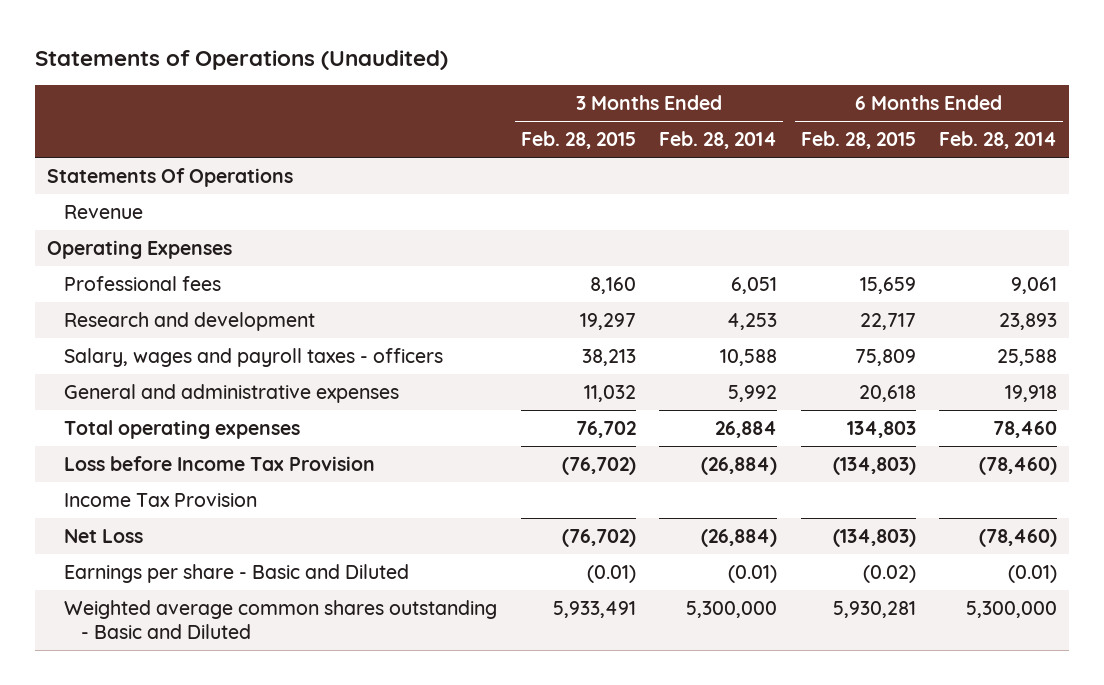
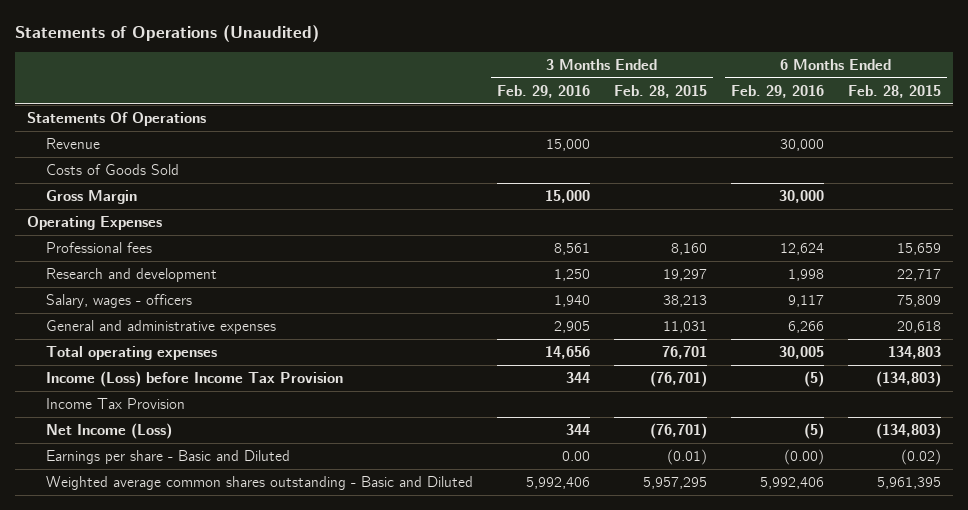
- | 3 Months Ended Feb. 28, 2015 | 3 Months Ended Feb. 28, 2014 | 6 Months Ended Feb. 28, 2015 | 6 Months Ended Feb. 28, 2014
+ | 3 Months Ended Feb. 29, 2016 | 3 Months Ended Feb. 28, 2015 | 6 Months Ended Feb. 29, 2016 | 6 Months Ended Feb. 28, 2015
+ Costs of Goods Sold
+ Gross Margin | 15,000 | | 30,000 |
- Salary, wages and payroll taxes - officers | 38,213 | 10,588 | 75,809 | 25,588
- General and administrative expenses | 11,032 | 5,992 | 20,618 | 19,918
- Total operating expenses | 76,702 | 26,884 | 134,803 | 78,460
- Loss before Income Tax Provision | (76,702) | (26,884) | (134,803) | (78,460)
+ Salary, wages - officers | 1,940 | 38,213 | 9,117 | 75,809
+ General and administrative expenses | 2,905 | 11,031 | 6,266 | 20,618
+ Total operating expenses | 14,656 | 76,701 | 30,005 | 134,803
+ Income (Loss) before Income Tax Provision | 344 | (76,701) | (5) | (134,803)
- Net Loss | (76,702) | (26,884) | (134,803) | (78,460)
+ Net Income (Loss) | 344 | (76,701) | (5) | (134,803)
- Weighted average common shares outstanding - Basic and Diluted | 5,933,491 | 5,300,000 | 5,930,281 | 5,300,000
+ Weighted average common shares outstanding - Basic and Diluted | 5,992,406 | 5,957,295 | 5,992,406 | 5,961,395

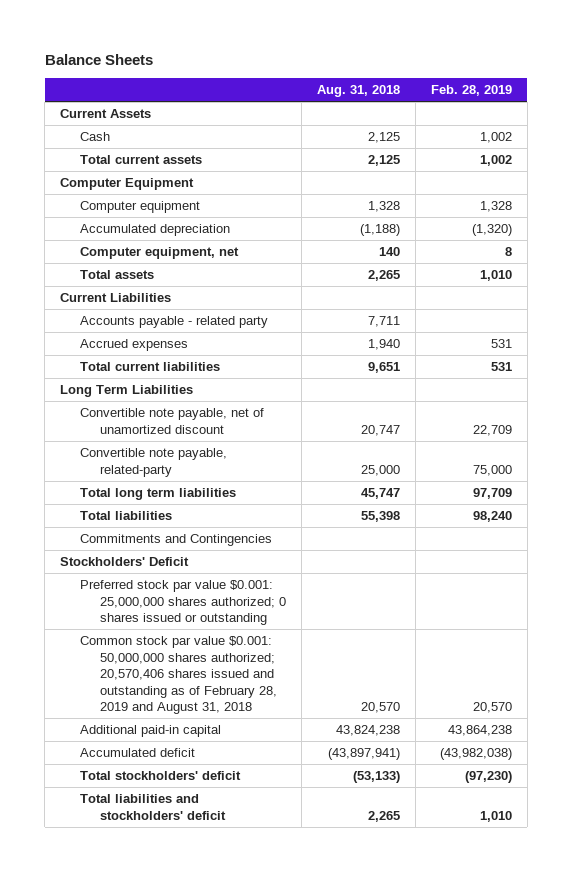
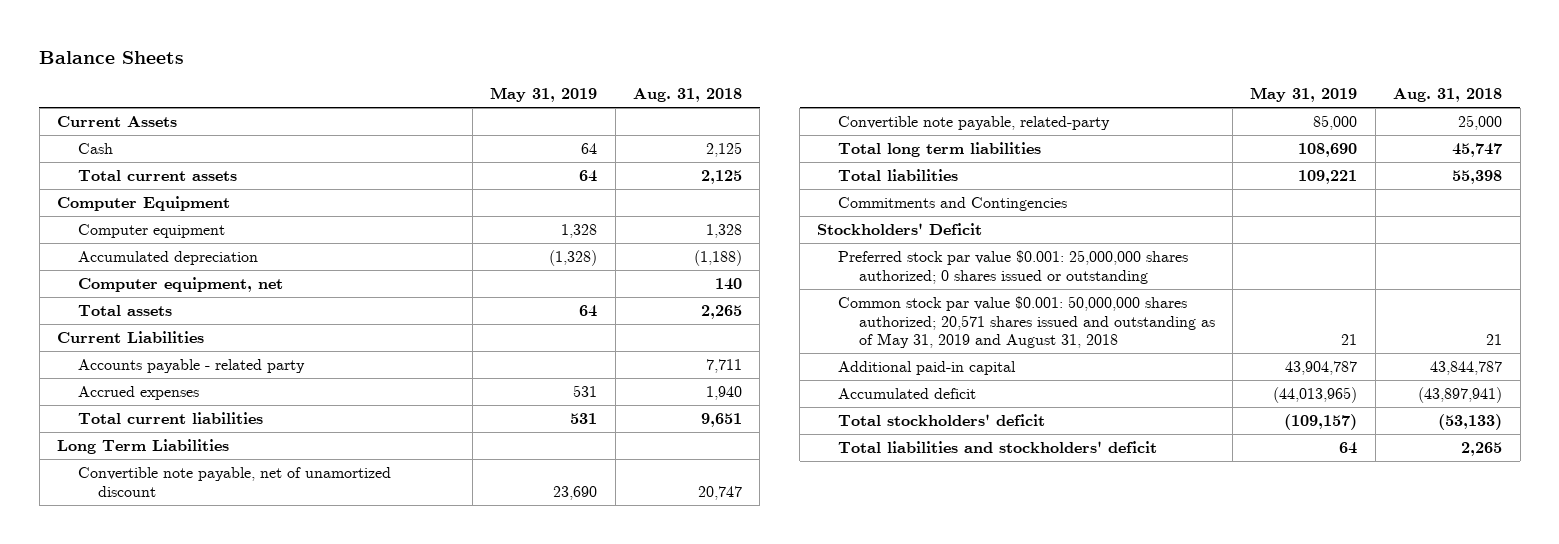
- | Aug. 31, 2018 | Feb. 28, 2019
+ | May 31, 2019 | Aug. 31, 2018
- Common stock par value $0.001: 50,000,000 shares authorized; 20,570,406 shares issued and outstanding as of February 28, 2019 and August 31, 2018 | 20,570 | 20,570
- Additional paid-in capital | 43,824,238 | 43,864,238
+ Common stock par value $0.001: 50,000,000 shares authorized; 20,571 shares issued and outstanding as of May 31, 2019 and August 31, 2018 | 21 | 21
+ Additional paid-in capital | 43,904,787 | 43,844,787

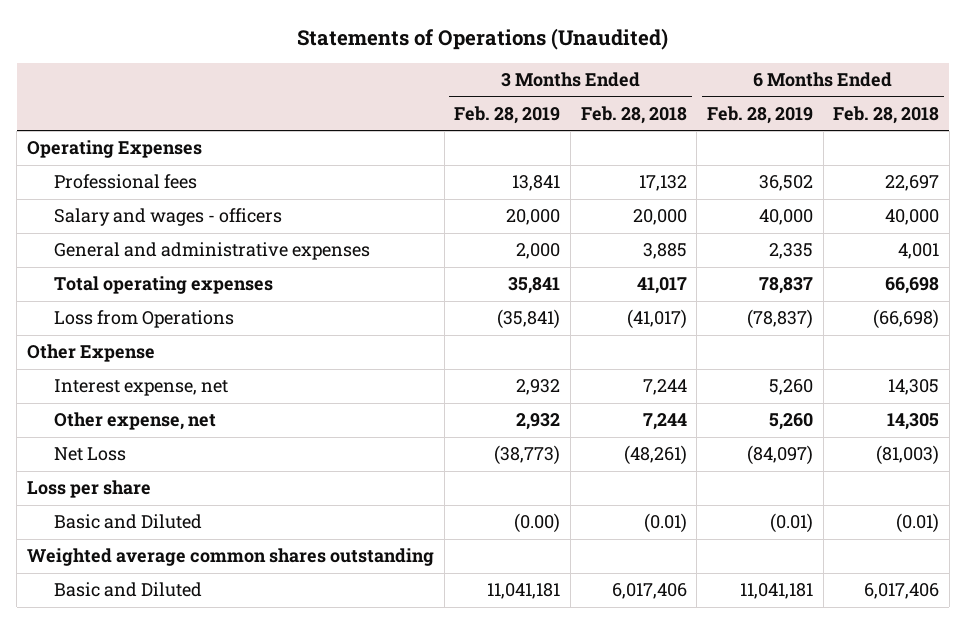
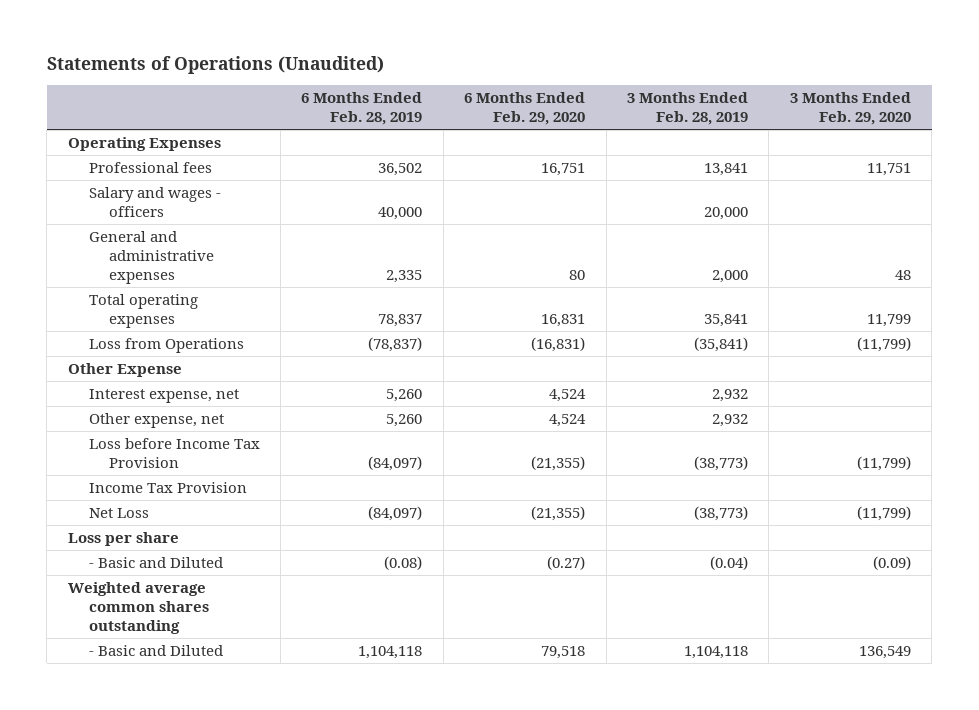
- | 3 Months Ended Feb. 28, 2019 | 3 Months Ended Feb. 28, 2018 | 6 Months Ended Feb. 28, 2019 | 6 Months Ended Feb. 28, 2018
+ | 6 Months Ended Feb. 28, 2019 | 6 Months Ended Feb. 29, 2020 | 3 Months Ended Feb. 28, 2019 | 3 Months Ended Feb. 29, 2020
+ Loss before Income Tax Provision | (84,097) | (21,355) | (38,773) | (11,799)
+ Income Tax Provision
- Basic and Diluted | (0.00) | (0.01) | (0.01) | (0.01)
+ - Basic and Diluted | (0.08) | (0.27) | (0.04) | (0.09)
- Basic and Diluted | 11,041,181 | 6,017,406 | 11,041,181 | 6,017,406
+ - Basic and Diluted | 1,104,118 | 79,518 | 1,104,118 | 136,549

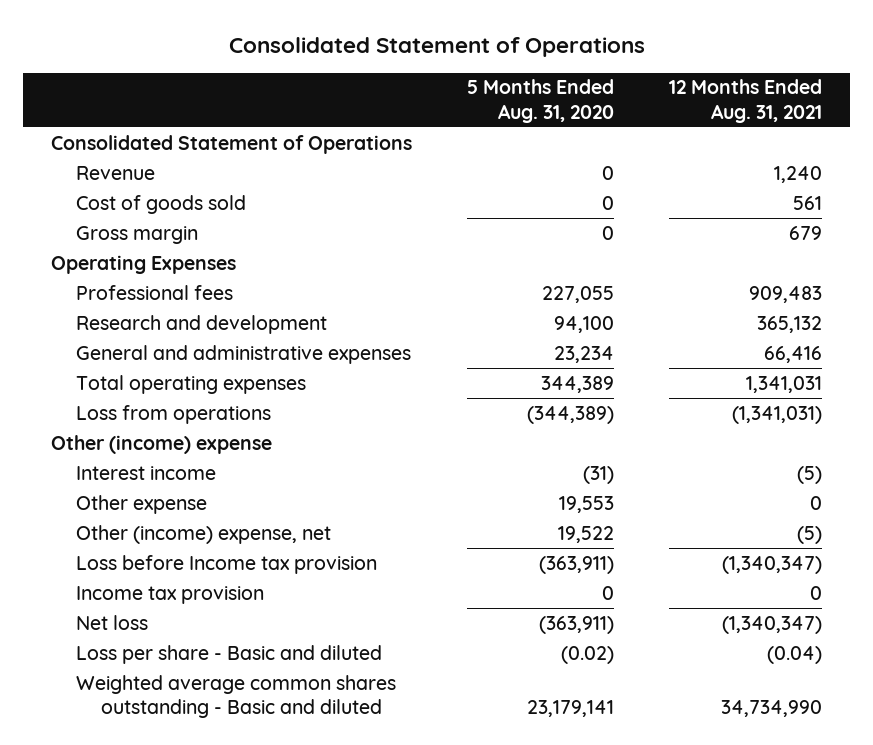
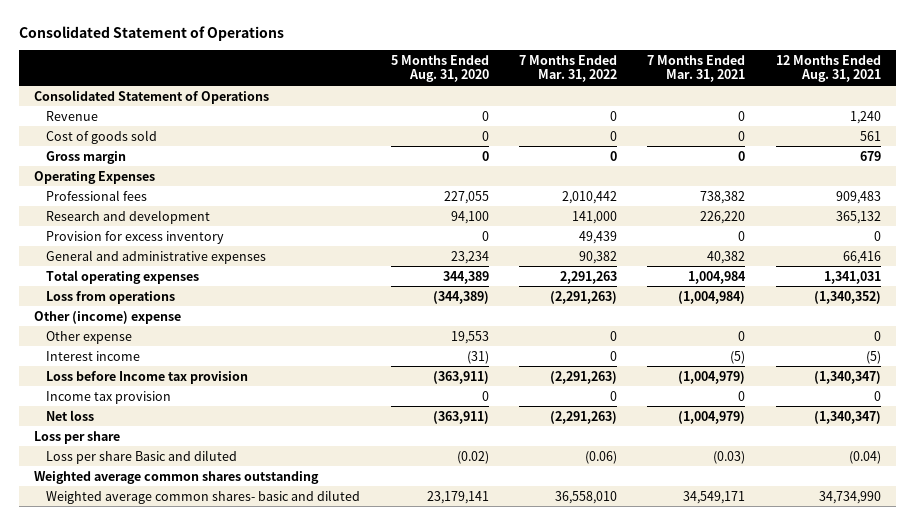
- | 5 Months Ended Aug. 31, 2020 | 12 Months Ended Aug. 31, 2021
+ | 5 Months Ended Aug. 31, 2020 | 7 Months Ended Mar. 31, 2022 | 7 Months Ended Mar. 31, 2021 | 12 Months Ended Aug. 31, 2021
+ Provision for excess inventory | 0 | 49,439 | 0 | 0
- Loss from operations | (344,389) | (1,341,031)
+ Loss from operations | (344,389) | (2,291,263) | (1,004,984) | (1,340,352)
- Other (income) expense, net | 19,522 | (5)
moved down: Interest income | (31) | 0 | (5) | (5)
- Loss per share - Basic and diluted | (0.02) | (0.04)
- Weighted average common shares outstanding - Basic and diluted | 23,179,141 | 34,734,990
+ Loss per share
+ Loss per share Basic and diluted | (0.02) | (0.06) | (0.03) | (0.04)
+ Weighted average common shares outstanding
+ Weighted average common shares- basic and diluted | 23,179,141 | 36,558,010 | 34,549,171 | 34,734,990

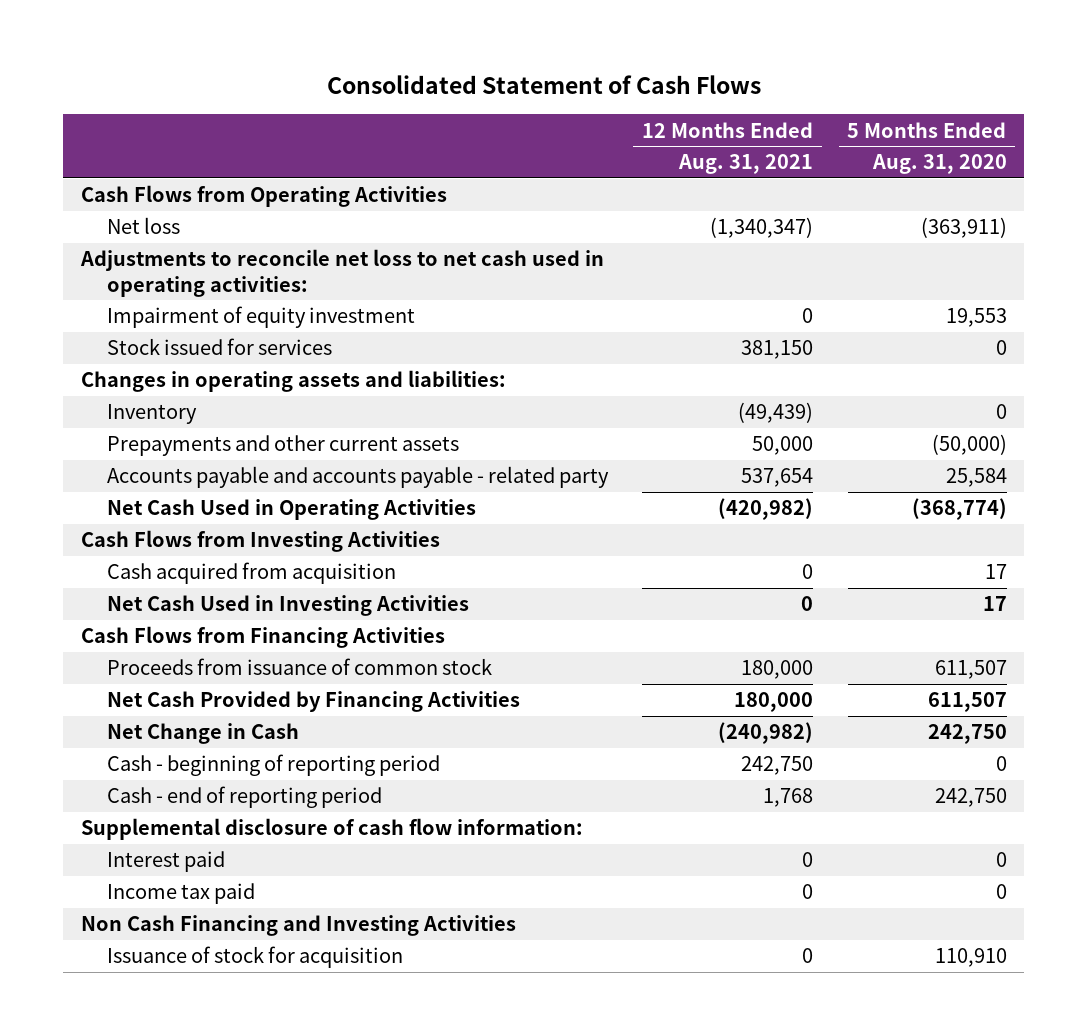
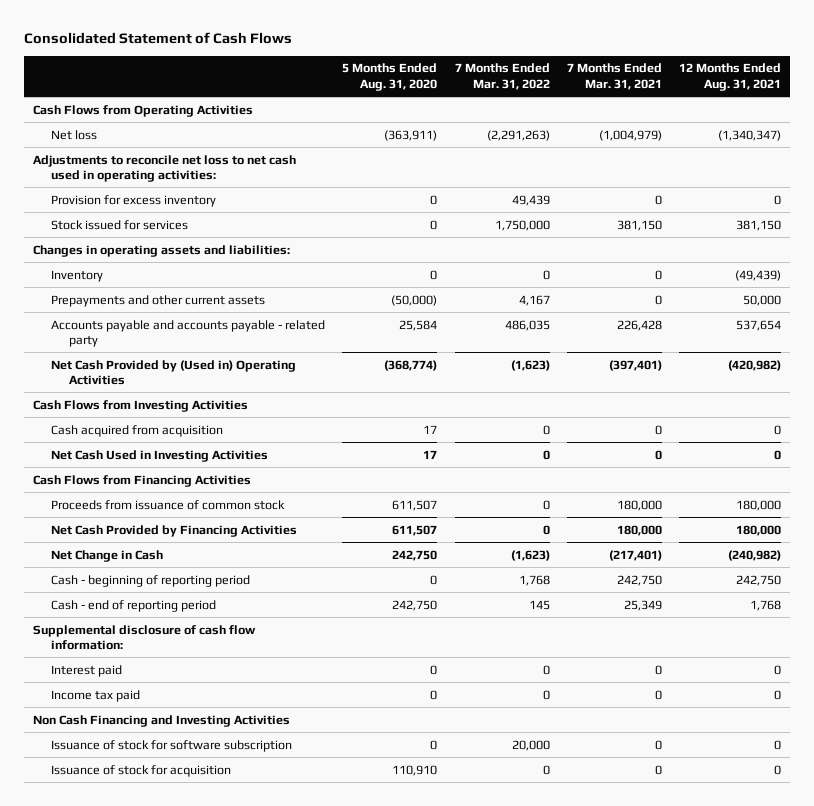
- | 12 Months Ended Aug. 31, 2021 | 5 Months Ended Aug. 31, 2020
+ | 5 Months Ended Aug. 31, 2020 | 7 Months Ended Mar. 31, 2022 | 7 Months Ended Mar. 31, 2021 | 12 Months Ended Aug. 31, 2021
- Impairment of equity investment | 0 | 19,553
+ Provision for excess inventory | 0 | 49,439 | 0 | 0
- Net Cash Used in Operating Activities | (420,982) | (368,774)
+ Net Cash Provided by (Used in) Operating Activities | (368,774) | (1,623) | (397,401) | (420,982)
+ Issuance of stock for software subscription | 0 | 20,000 | 0 | 0

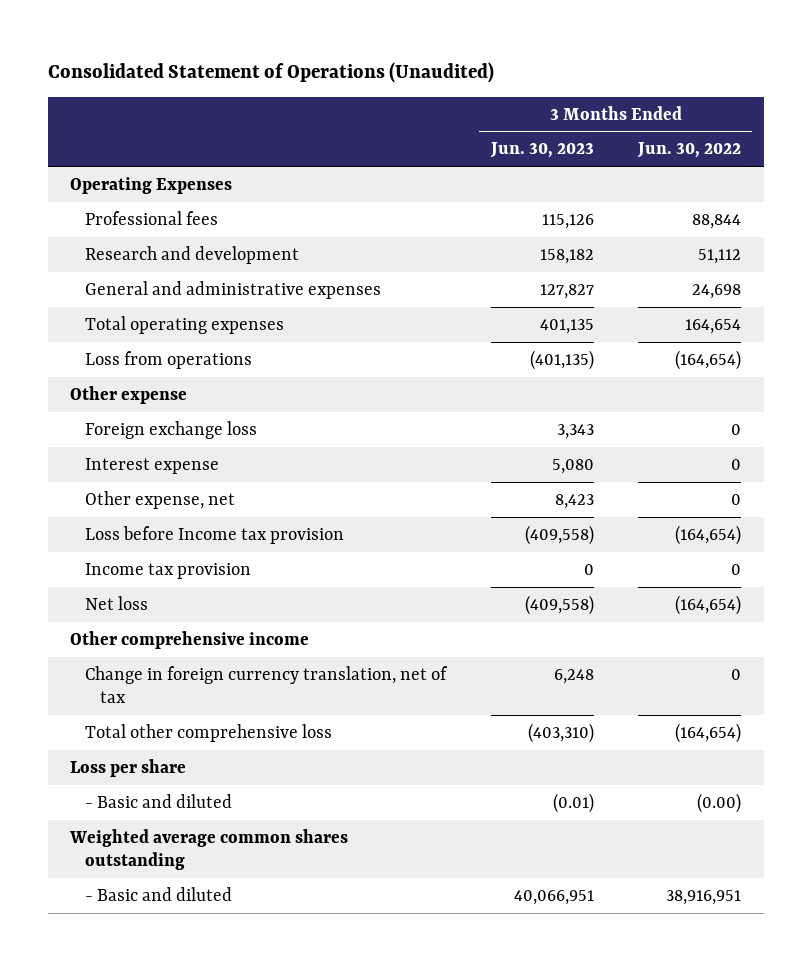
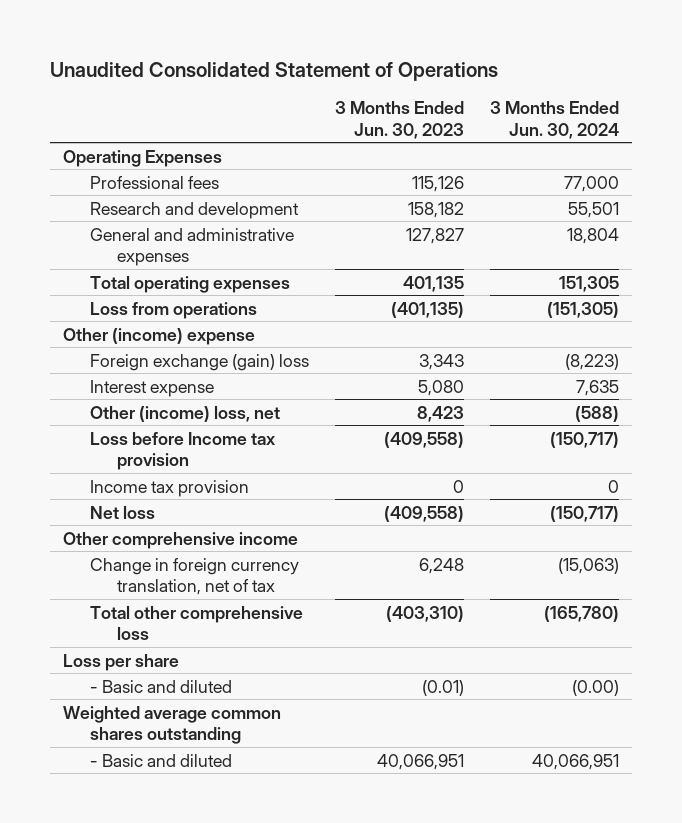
- Consolidated Statement of Operations (Unaudited)
+ Unaudited Consolidated Statement of Operations
- | 3 Months Ended Jun. 30, 2023 | 3 Months Ended Jun. 30, 2022
+ | 3 Months Ended Jun. 30, 2023 | 3 Months Ended Jun. 30, 2024
- Other expense
- Foreign exchange loss | 3,343 | 0
+ Other (income) expense
+ Foreign exchange (gain) loss | 3,343 | (8,223)
- Other expense, net | 8,423 | 0
+ Other (income) loss, net | 8,423 | (588)

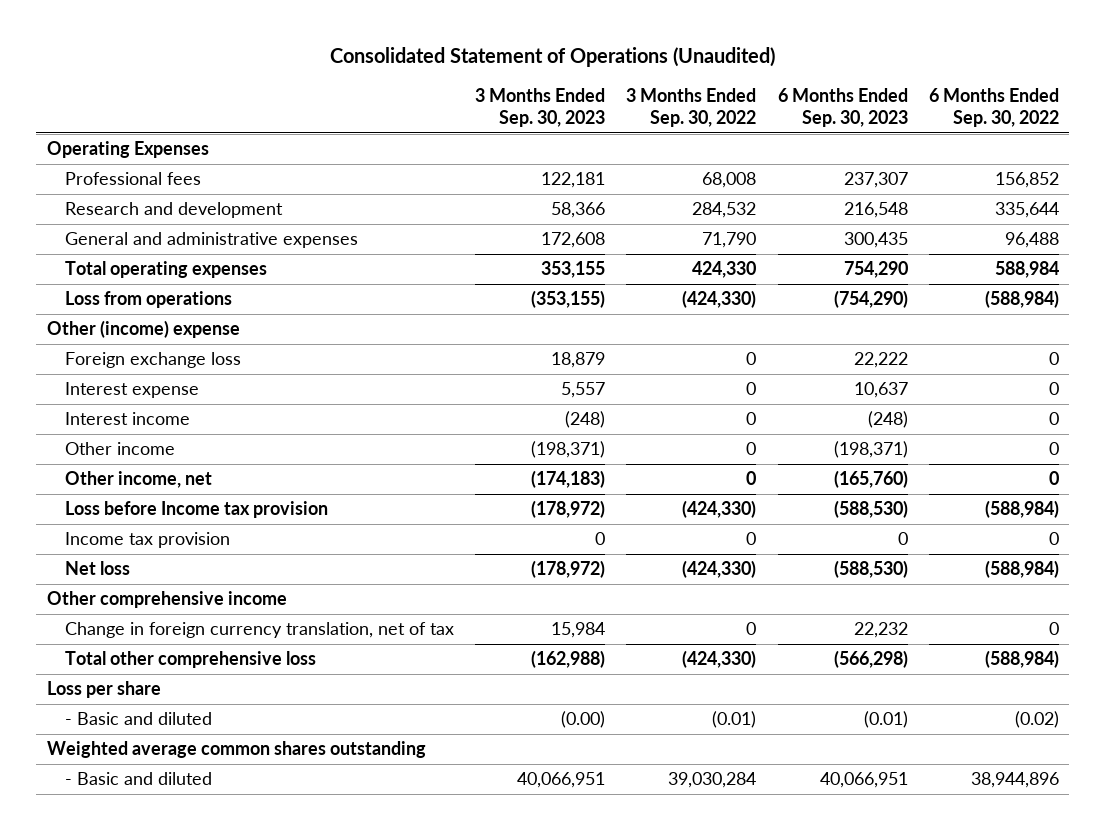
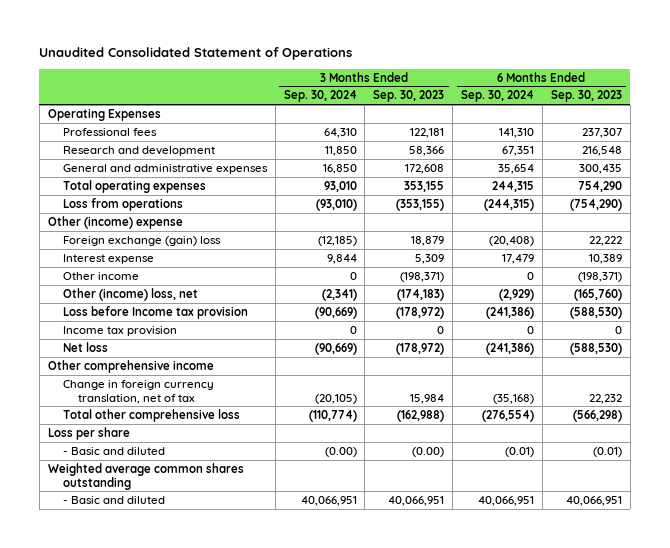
- Consolidated Statement of Operations (Unaudited)
+ Unaudited Consolidated Statement of Operations
- | 3 Months Ended Sep. 30, 2023 | 3 Months Ended Sep. 30, 2022 | 6 Months Ended Sep. 30, 2023 | 6 Months Ended Sep. 30, 2022
+ | 3 Months Ended Sep. 30, 2024 | 3 Months Ended Sep. 30, 2023 | 6 Months Ended Sep. 30, 2024 | 6 Months Ended Sep. 30, 2023
- Foreign exchange loss | 18,879 | 0 | 22,222 | 0
- Interest expense | 5,557 | 0 | 10,637 | 0
- Interest income | (248) | 0 | (248) | 0
+ Foreign exchange (gain) loss | (12,185) | 18,879 | (20,408) | 22,222
+ Interest expense | 9,844 | 5,309 | 17,479 | 10,389
- Other income, net | (174,183) | 0 | (165,760) | 0
+ Other (income) loss, net | (2,341) | (174,183) | (2,929) | (165,760)

